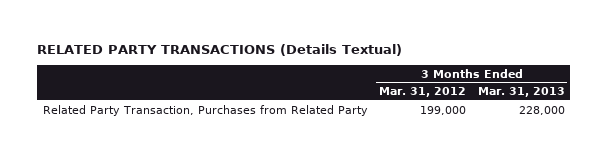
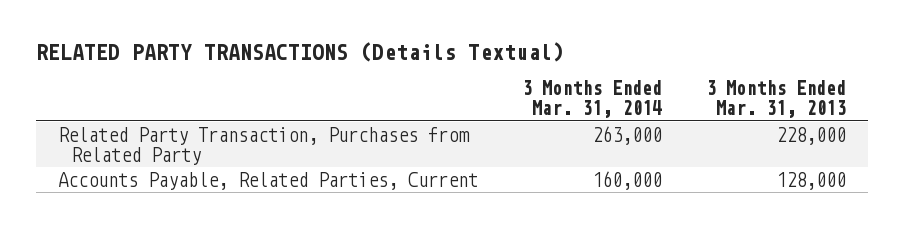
- | 3 Months Ended Mar. 31, 2012 | 3 Months Ended Mar. 31, 2013
+ | 3 Months Ended Mar. 31, 2014 | 3 Months Ended Mar. 31, 2013
+ Accounts Payable, Related Parties, Current | 160,000 | 128,000

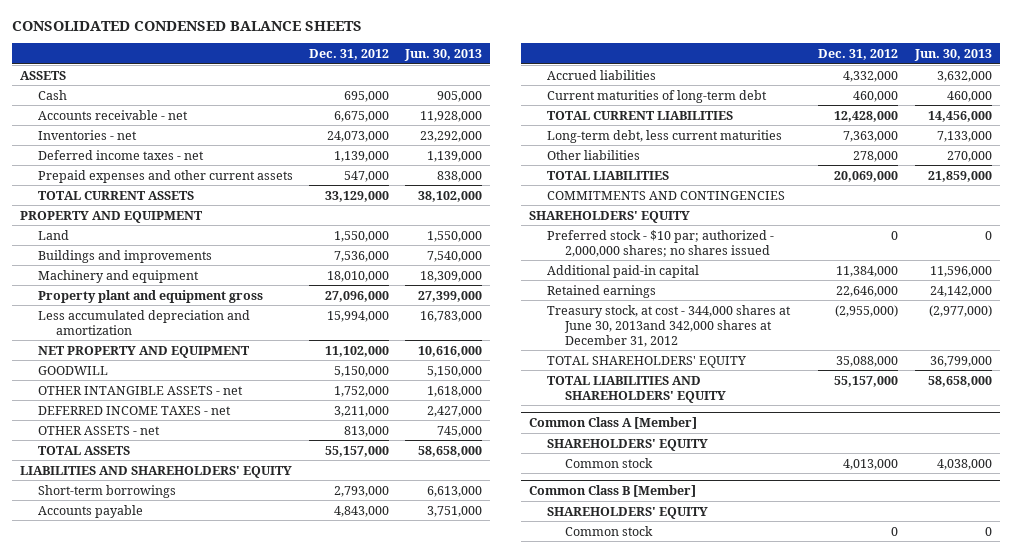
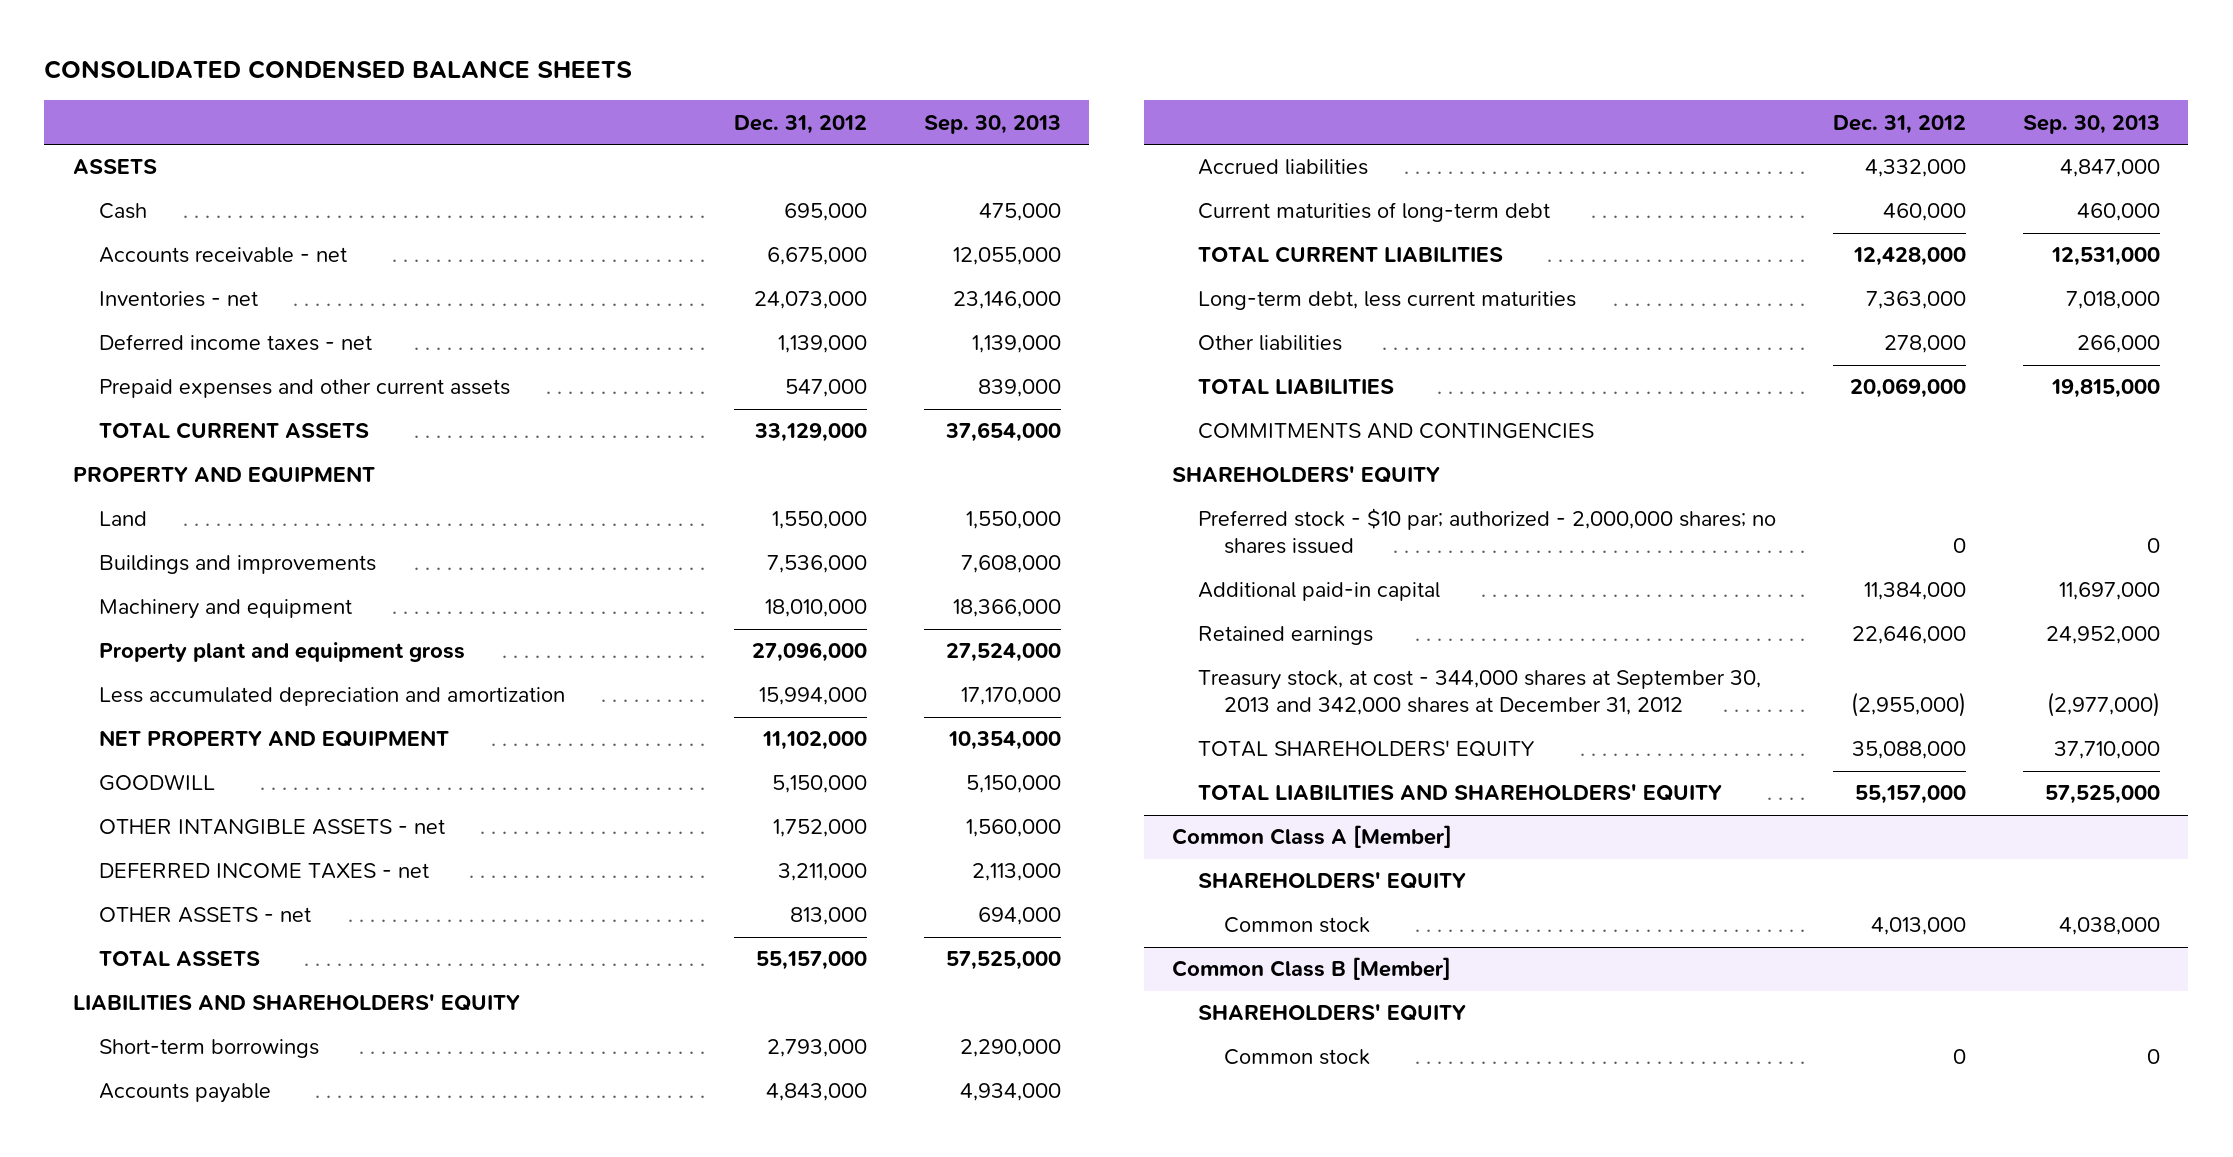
- | Dec. 31, 2012 | Jun. 30, 2013
+ | Dec. 31, 2012 | Sep. 30, 2013
- Treasury stock, at cost - 344,000 shares at June 30, 2013and 342,000 shares at December 31, 2012 | (2,955,000) | (2,977,000)
+ Treasury stock, at cost - 344,000 shares at September 30, 2013 and 342,000 shares at December 31, 2012 | (2,955,000) | (2,977,000)

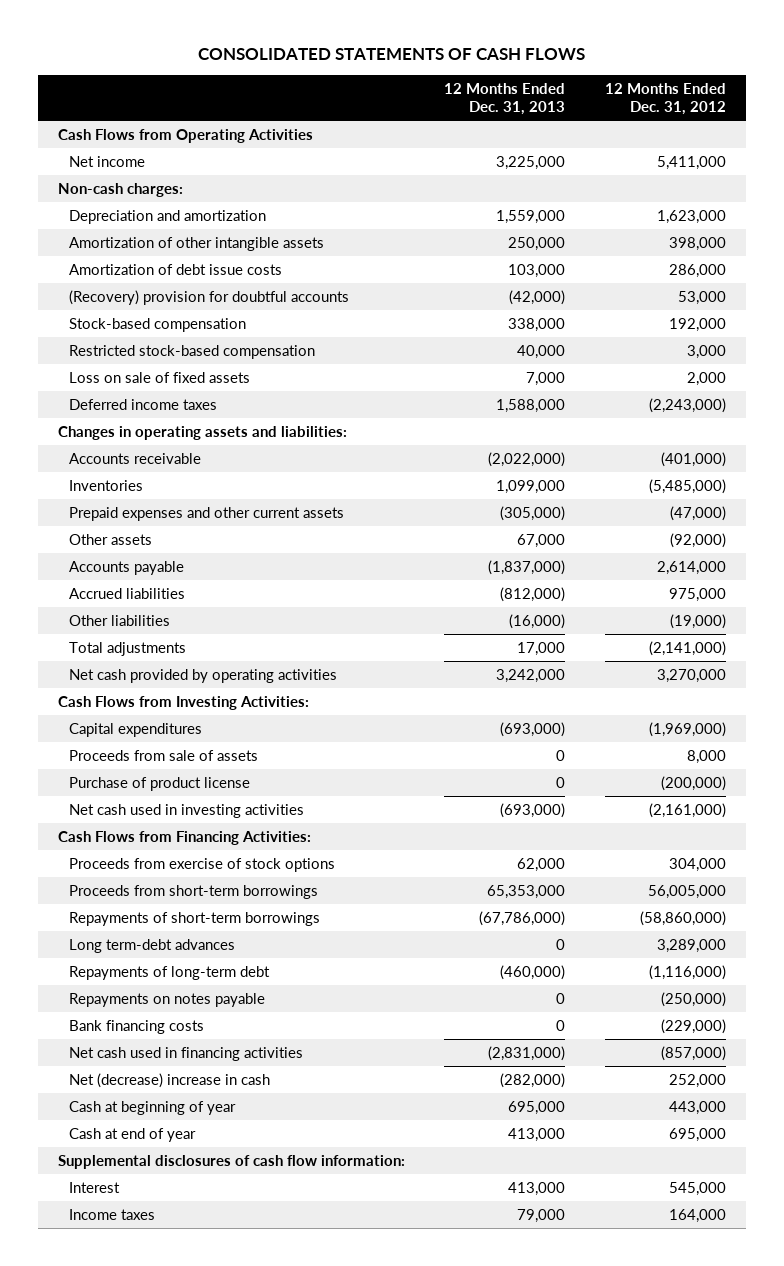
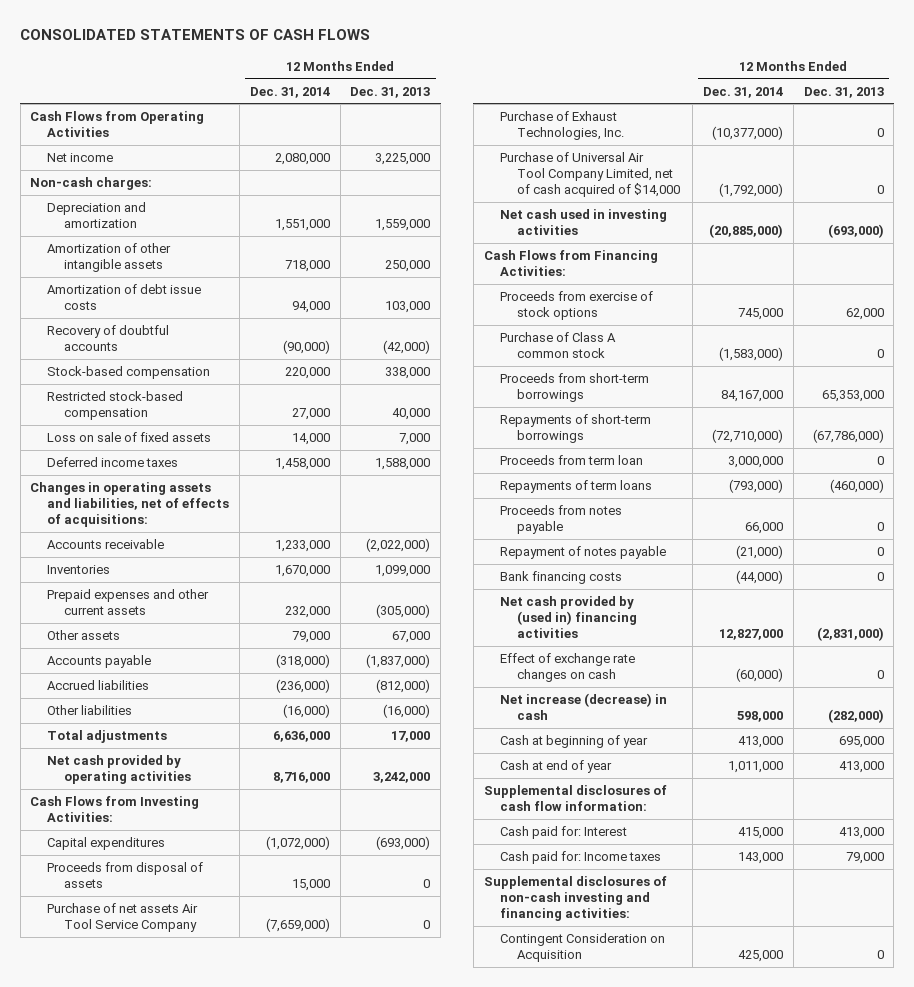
- | 12 Months Ended Dec. 31, 2013 | 12 Months Ended Dec. 31, 2012
+ | 12 Months Ended Dec. 31, 2014 | 12 Months Ended Dec. 31, 2013
- (Recovery) provision for doubtful accounts | (42,000) | 53,000
+ Recovery of doubtful accounts | (90,000) | (42,000)
- Changes in operating assets and liabilities:
+ Changes in operating assets and liabilities, net of effects of acquisitions:
- Proceeds from sale of assets | 0 | 8,000
- Purchase of product license | 0 | (200,000)
+ Proceeds from disposal of assets | 15,000 | 0
+ Purchase of net assets Air Tool Service Company | (7,659,000) | 0
+ Purchase of Exhaust Technologies, Inc. | (10,377,000) | 0
+ Purchase of Universal Air Tool Company Limited, net of cash acquired of $14,000 | (1,792,000) | 0
+ Purchase of Class A common stock | (1,583,000) | 0
- Long term-debt advances | 0 | 3,289,000
- Repayments of long-term debt | (460,000) | (1,116,000)
- Repayments on notes payable | 0 | (250,000)
+ Proceeds from term loan | 3,000,000 | 0
+ Repayments of term loans | (793,000) | (460,000)
+ Proceeds from notes payable | 66,000 | 0
+ Repayment of notes payable | (21,000) | 0
- Net cash used in financing activities | (2,831,000) | (857,000)
- Net (decrease) increase in cash | (282,000) | 252,000
+ Net cash provided by (used in) financing activities | 12,827,000 | (2,831,000)
+ Effect of exchange rate changes on cash | (60,000) | 0
+ Net increase (decrease) in cash | 598,000 | (282,000)
- Interest | 413,000 | 545,000
- Income taxes | 79,000 | 164,000
+ Cash paid for: Interest | 415,000 | 413,000
+ Cash paid for: Income taxes | 143,000 | 79,000
+ Supplemental disclosures of non-cash investing and financing activities:
+ Contingent Consideration on Acquisition | 425,000 | 0

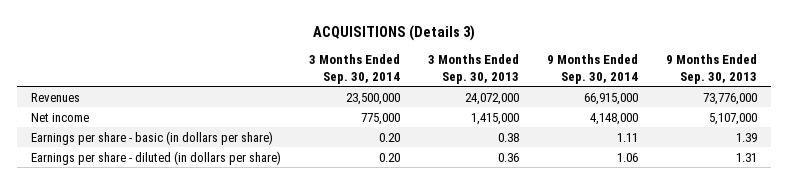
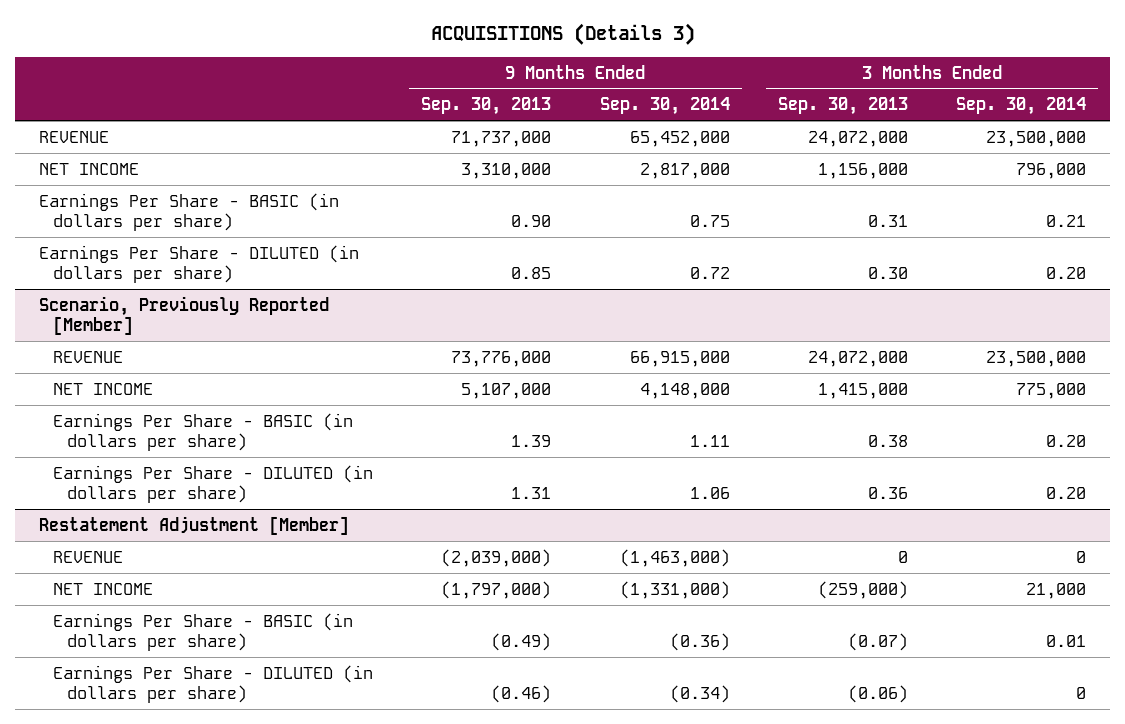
- | 3 Months Ended Sep. 30, 2014 | 3 Months Ended Sep. 30, 2013 | 9 Months Ended Sep. 30, 2014 | 9 Months Ended Sep. 30, 2013
+ | 9 Months Ended Sep. 30, 2013 | 9 Months Ended Sep. 30, 2014 | 3 Months Ended Sep. 30, 2013 | 3 Months Ended Sep. 30, 2014
- Revenues | 23,500,000 | 24,072,000 | 66,915,000 | 73,776,000
- Net income | 775,000 | 1,415,000 | 4,148,000 | 5,107,000
- Earnings per share - basic (in dollars per share) | 0.20 | 0.38 | 1.11 | 1.39
- Earnings per share - diluted (in dollars per share) | 0.20 | 0.36 | 1.06 | 1.31
+ REVENUE | 71,737,000 | 65,452,000 | 24,072,000 | 23,500,000
+ NET INCOME | 3,310,000 | 2,817,000 | 1,156,000 | 796,000
+ Earnings Per Share - BASIC (in dollars per share) | 0.90 | 0.75 | 0.31 | 0.21
+ Earnings Per Share - DILUTED (in dollars per share) | 0.85 | 0.72 | 0.30 | 0.20
+ Scenario, Previously Reported [Member]
+ REVENUE | 73,776,000 | 66,915,000 | 24,072,000 | 23,500,000
+ NET INCOME | 5,107,000 | 4,148,000 | 1,415,000 | 775,000
+ Earnings Per Share - BASIC (in dollars per share) | 1.39 | 1.11 | 0.38 | 0.20
+ Earnings Per Share - DILUTED (in dollars per share) | 1.31 | 1.06 | 0.36 | 0.20
+ Restatement Adjustment [Member]
+ REVENUE | (2,039,000) | (1,463,000) | 0 | 0
+ NET INCOME | (1,797,000) | (1,331,000) | (259,000) | 21,000
+ Earnings Per Share - BASIC (in dollars per share) | (0.49) | (0.36) | (0.07) | 0.01
+ Earnings Per Share - DILUTED (in dollars per share) | (0.46) | (0.34) | (0.06) | 0

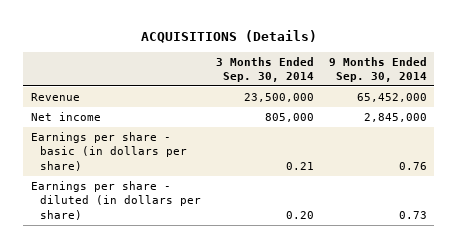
- ACQUISITIONS (Details 3)
+ ACQUISITIONS (Details)
- | 9 Months Ended Sep. 30, 2013 | 9 Months Ended Sep. 30, 2014 | 3 Months Ended Sep. 30, 2013 | 3 Months Ended Sep. 30, 2014
+ | 3 Months Ended Sep. 30, 2014 | 9 Months Ended Sep. 30, 2014
- REVENUE | 71,737,000 | 65,452,000 | 24,072,000 | 23,500,000
- NET INCOME | 3,310,000 | 2,817,000 | 1,156,000 | 796,000
- Earnings Per Share - BASIC (in dollars per share) | 0.90 | 0.75 | 0.31 | 0.21
- Earnings Per Share - DILUTED (in dollars per share) | 0.85 | 0.72 | 0.30 | 0.20
- Scenario, Previously Reported [Member]
- REVENUE | 73,776,000 | 66,915,000 | 24,072,000 | 23,500,000
- NET INCOME | 5,107,000 | 4,148,000 | 1,415,000 | 775,000
- Earnings Per Share - BASIC (in dollars per share) | 1.39 | 1.11 | 0.38 | 0.20
- Earnings Per Share - DILUTED (in dollars per share) | 1.31 | 1.06 | 0.36 | 0.20
- Restatement Adjustment [Member]
- REVENUE | (2,039,000) | (1,463,000) | 0 | 0
- NET INCOME | (1,797,000) | (1,331,000) | (259,000) | 21,000
- Earnings Per Share - BASIC (in dollars per share) | (0.49) | (0.36) | (0.07) | 0.01
- Earnings Per Share - DILUTED (in dollars per share) | (0.46) | (0.34) | (0.06) | 0
+ Revenue | 23,500,000 | 65,452,000
+ Net income | 805,000 | 2,845,000
+ Earnings per share - basic (in dollars per share) | 0.21 | 0.76
+ Earnings per share - diluted (in dollars per share) | 0.20 | 0.73

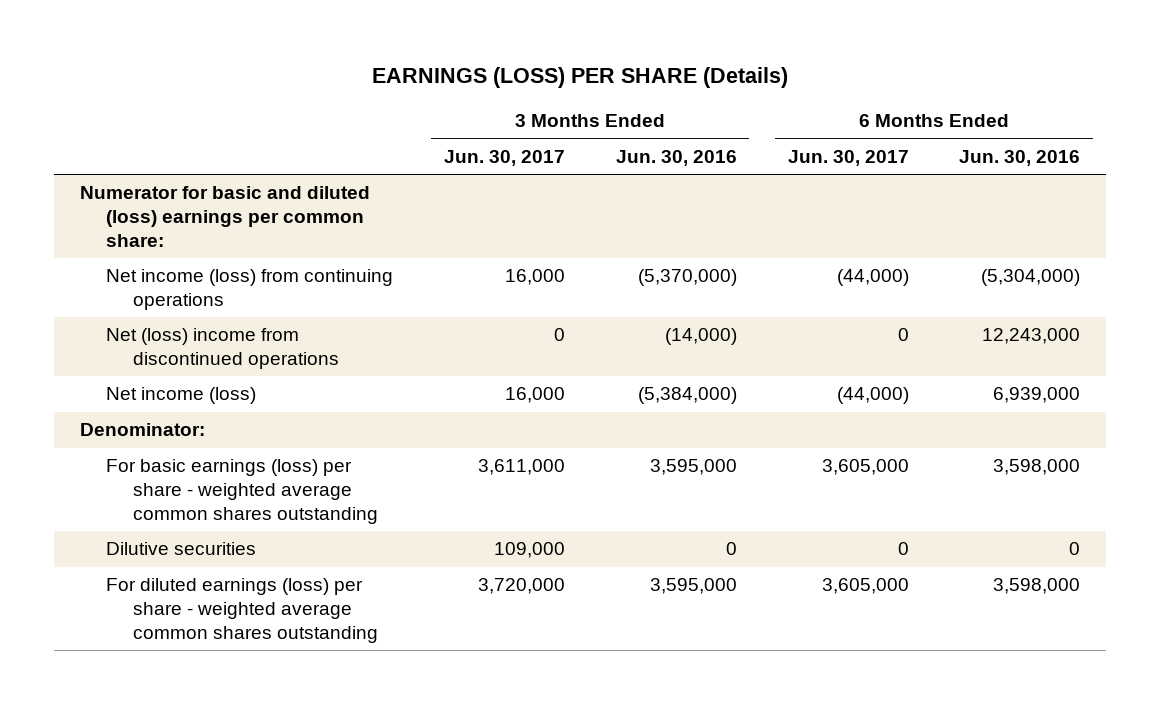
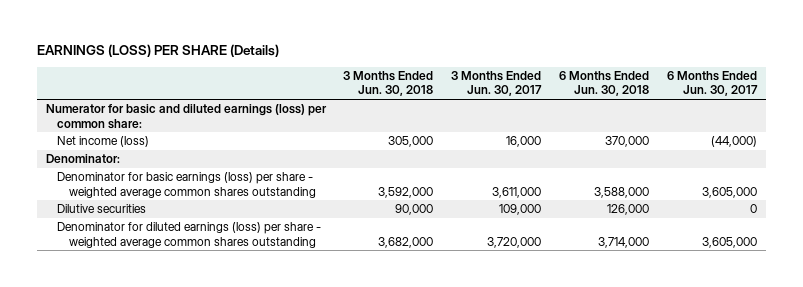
- | 3 Months Ended Jun. 30, 2017 | 3 Months Ended Jun. 30, 2016 | 6 Months Ended Jun. 30, 2017 | 6 Months Ended Jun. 30, 2016
+ | 3 Months Ended Jun. 30, 2018 | 3 Months Ended Jun. 30, 2017 | 6 Months Ended Jun. 30, 2018 | 6 Months Ended Jun. 30, 2017
- Numerator for basic and diluted (loss) earnings per common share:
- Net income (loss) from continuing operations | 16,000 | (5,370,000) | (44,000) | (5,304,000)
- Net (loss) income from discontinued operations | 0 | (14,000) | 0 | 12,243,000
+ Numerator for basic and diluted earnings (loss) per common share:
- For basic earnings (loss) per share - weighted average common shares outstanding | 3,611,000 | 3,595,000 | 3,605,000 | 3,598,000
+ Denominator for basic earnings (loss) per share - weighted average common shares outstanding | 3,592,000 | 3,611,000 | 3,588,000 | 3,605,000
- For diluted earnings (loss) per share - weighted average common shares outstanding | 3,720,000 | 3,595,000 | 3,605,000 | 3,598,000
+ Denominator for diluted earnings (loss) per share - weighted average common shares outstanding | 3,682,000 | 3,720,000 | 3,714,000 | 3,605,000

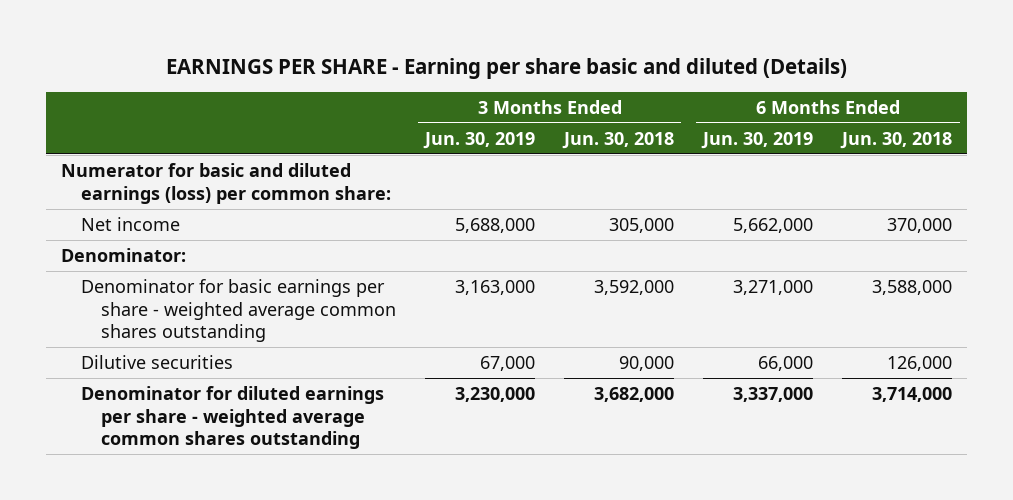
- EARNINGS (LOSS) PER SHARE (Details)
+ EARNINGS PER SHARE - Earning per share basic and diluted (Details)
- | 3 Months Ended Jun. 30, 2018 | 3 Months Ended Jun. 30, 2017 | 6 Months Ended Jun. 30, 2018 | 6 Months Ended Jun. 30, 2017
+ | 3 Months Ended Jun. 30, 2019 | 3 Months Ended Jun. 30, 2018 | 6 Months Ended Jun. 30, 2019 | 6 Months Ended Jun. 30, 2018
- Net income (loss) | 305,000 | 16,000 | 370,000 | (44,000)
+ Net income | 5,688,000 | 305,000 | 5,662,000 | 370,000
- Denominator for basic earnings (loss) per share - weighted average common shares outstanding | 3,592,000 | 3,611,000 | 3,588,000 | 3,605,000
+ Denominator for basic earnings per share - weighted average common shares outstanding | 3,163,000 | 3,592,000 | 3,271,000 | 3,588,000
- Denominator for diluted earnings (loss) per share - weighted average common shares outstanding | 3,682,000 | 3,720,000 | 3,714,000 | 3,605,000
+ Denominator for diluted earnings per share - weighted average common shares outstanding | 3,230,000 | 3,682,000 | 3,337,000 | 3,714,000

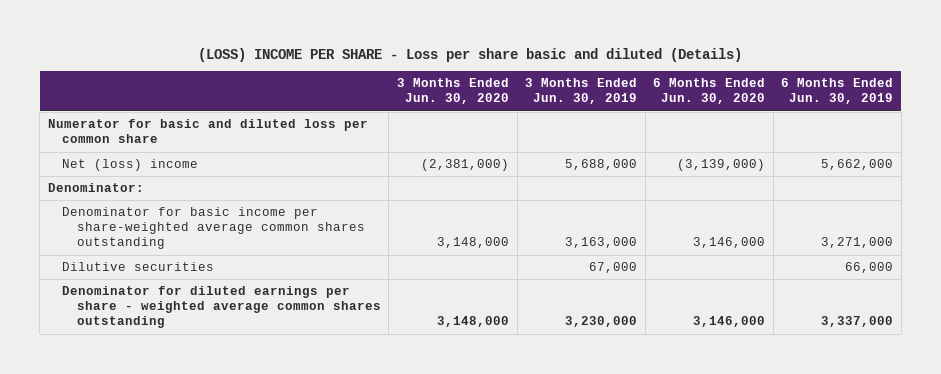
- EARNINGS PER SHARE - Earning per share basic and diluted (Details)
+ (LOSS) INCOME PER SHARE - Loss per share basic and diluted (Details)
- | 3 Months Ended Jun. 30, 2019 | 3 Months Ended Jun. 30, 2018 | 6 Months Ended Jun. 30, 2019 | 6 Months Ended Jun. 30, 2018
+ | 3 Months Ended Jun. 30, 2020 | 3 Months Ended Jun. 30, 2019 | 6 Months Ended Jun. 30, 2020 | 6 Months Ended Jun. 30, 2019
- Numerator for basic and diluted earnings (loss) per common share:
- Net income | 5,688,000 | 305,000 | 5,662,000 | 370,000
+ Numerator for basic and diluted loss per common share
+ Net (loss) income | (2,381,000) | 5,688,000 | (3,139,000) | 5,662,000
- Denominator for basic earnings per share - weighted average common shares outstanding | 3,163,000 | 3,592,000 | 3,271,000 | 3,588,000
+ Denominator for basic income per share-weighted average common shares outstanding | 3,148,000 | 3,163,000 | 3,146,000 | 3,271,000

